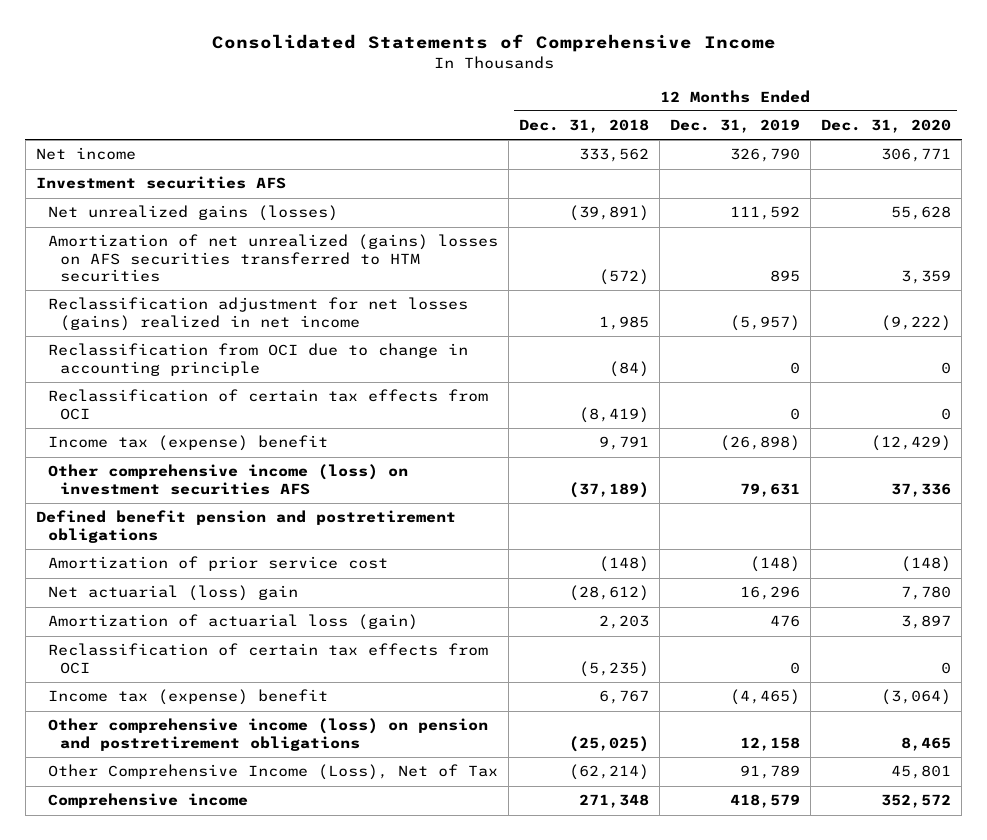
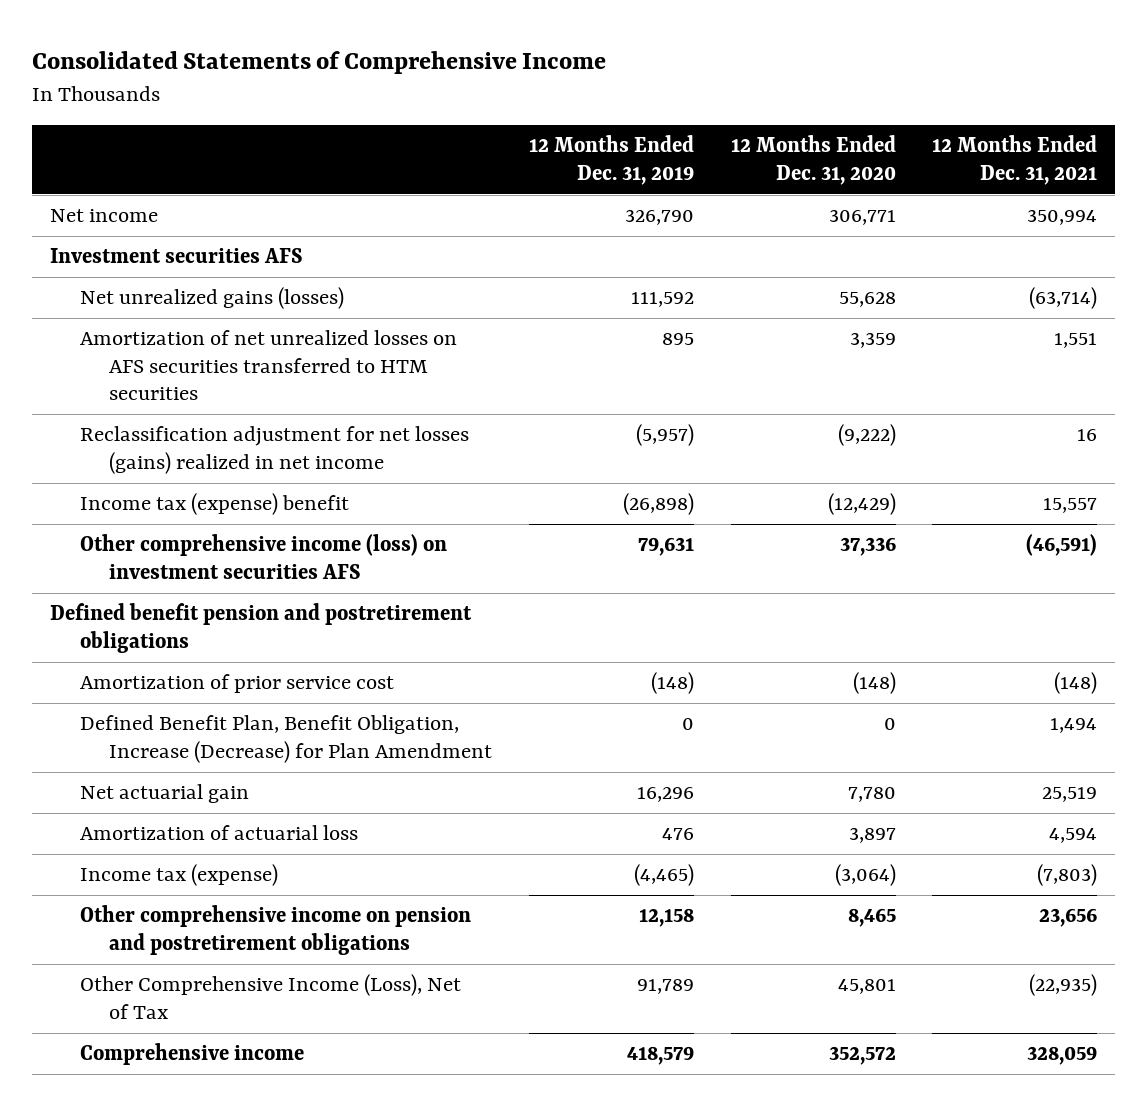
- | 12 Months Ended Dec. 31, 2018 | 12 Months Ended Dec. 31, 2019 | 12 Months Ended Dec. 31, 2020
+ | 12 Months Ended Dec. 31, 2019 | 12 Months Ended Dec. 31, 2020 | 12 Months Ended Dec. 31, 2021
- Amortization of net unrealized (gains) losses on AFS securities transferred to HTM securities | (572) | 895 | 3,359
+ Amortization of net unrealized losses on AFS securities transferred to HTM securities | 895 | 3,359 | 1,551
- Reclassification from OCI due to change in accounting principle | (84) | 0 | 0
- Reclassification of certain tax effects from OCI | (8,419) | 0 | 0
- Net actuarial (loss) gain | (28,612) | 16,296 | 7,780
- Amortization of actuarial loss (gain) | 2,203 | 476 | 3,897
- Reclassification of certain tax effects from OCI | (5,235) | 0 | 0
- Income tax (expense) benefit | 6,767 | (4,465) | (3,064)
- Other comprehensive income (loss) on pension and postretirement obligations | (25,025) | 12,158 | 8,465
+ Defined Benefit Plan, Benefit Obligation, Increase (Decrease) for Plan Amendment | 0 | 0 | 1,494
+ Net actuarial gain | 16,296 | 7,780 | 25,519
+ Amortization of actuarial loss | 476 | 3,897 | 4,594
+ Income tax (expense) | (4,465) | (3,064) | (7,803)
+ Other comprehensive income on pension and postretirement obligations | 12,158 | 8,465 | 23,656

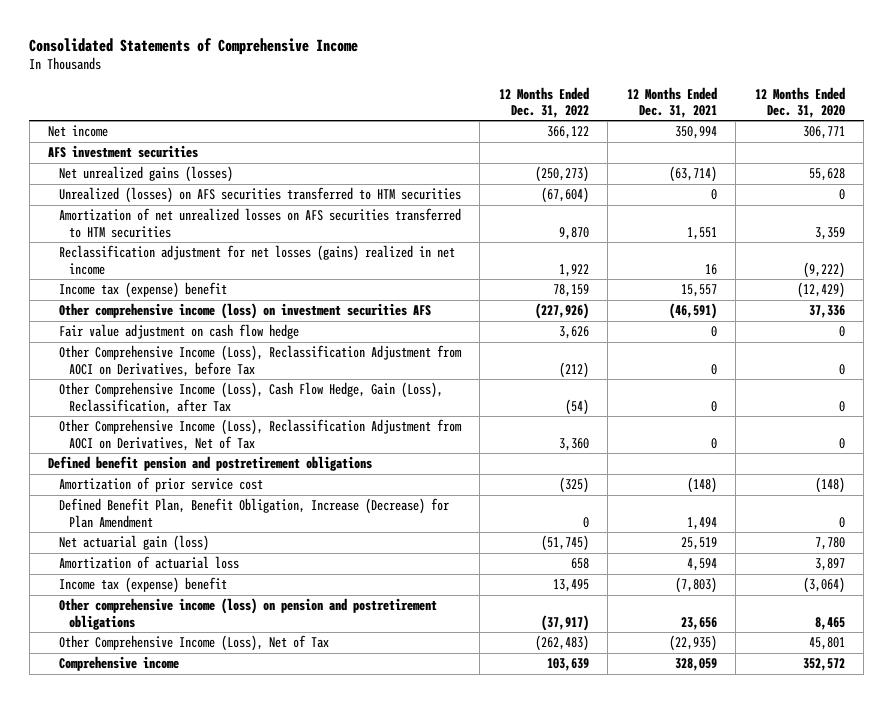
- | 12 Months Ended Dec. 31, 2019 | 12 Months Ended Dec. 31, 2020 | 12 Months Ended Dec. 31, 2021
+ | 12 Months Ended Dec. 31, 2022 | 12 Months Ended Dec. 31, 2021 | 12 Months Ended Dec. 31, 2020
- Investment securities AFS
+ AFS investment securities
+ Unrealized (losses) on AFS securities transferred to HTM securities | (67,604) | 0 | 0
+ Fair value adjustment on cash flow hedge | 3,626 | 0 | 0
+ Other Comprehensive Income (Loss), Reclassification Adjustment from AOCI on Derivatives, before Tax | (212) | 0 | 0
+ Other Comprehensive Income (Loss), Cash Flow Hedge, Gain (Loss), Reclassification, after Tax | (54) | 0 | 0
+ Other Comprehensive Income (Loss), Reclassification Adjustment from AOCI on Derivatives, Net of Tax | 3,360 | 0 | 0
- Net actuarial gain | 16,296 | 7,780 | 25,519
+ Net actuarial gain (loss) | (51,745) | 25,519 | 7,780
- Income tax (expense) | (4,465) | (3,064) | (7,803)
- Other comprehensive income on pension and postretirement obligations | 12,158 | 8,465 | 23,656
+ Income tax (expense) benefit | 13,495 | (7,803) | (3,064)
+ Other comprehensive income (loss) on pension and postretirement obligations | (37,917) | 23,656 | 8,465

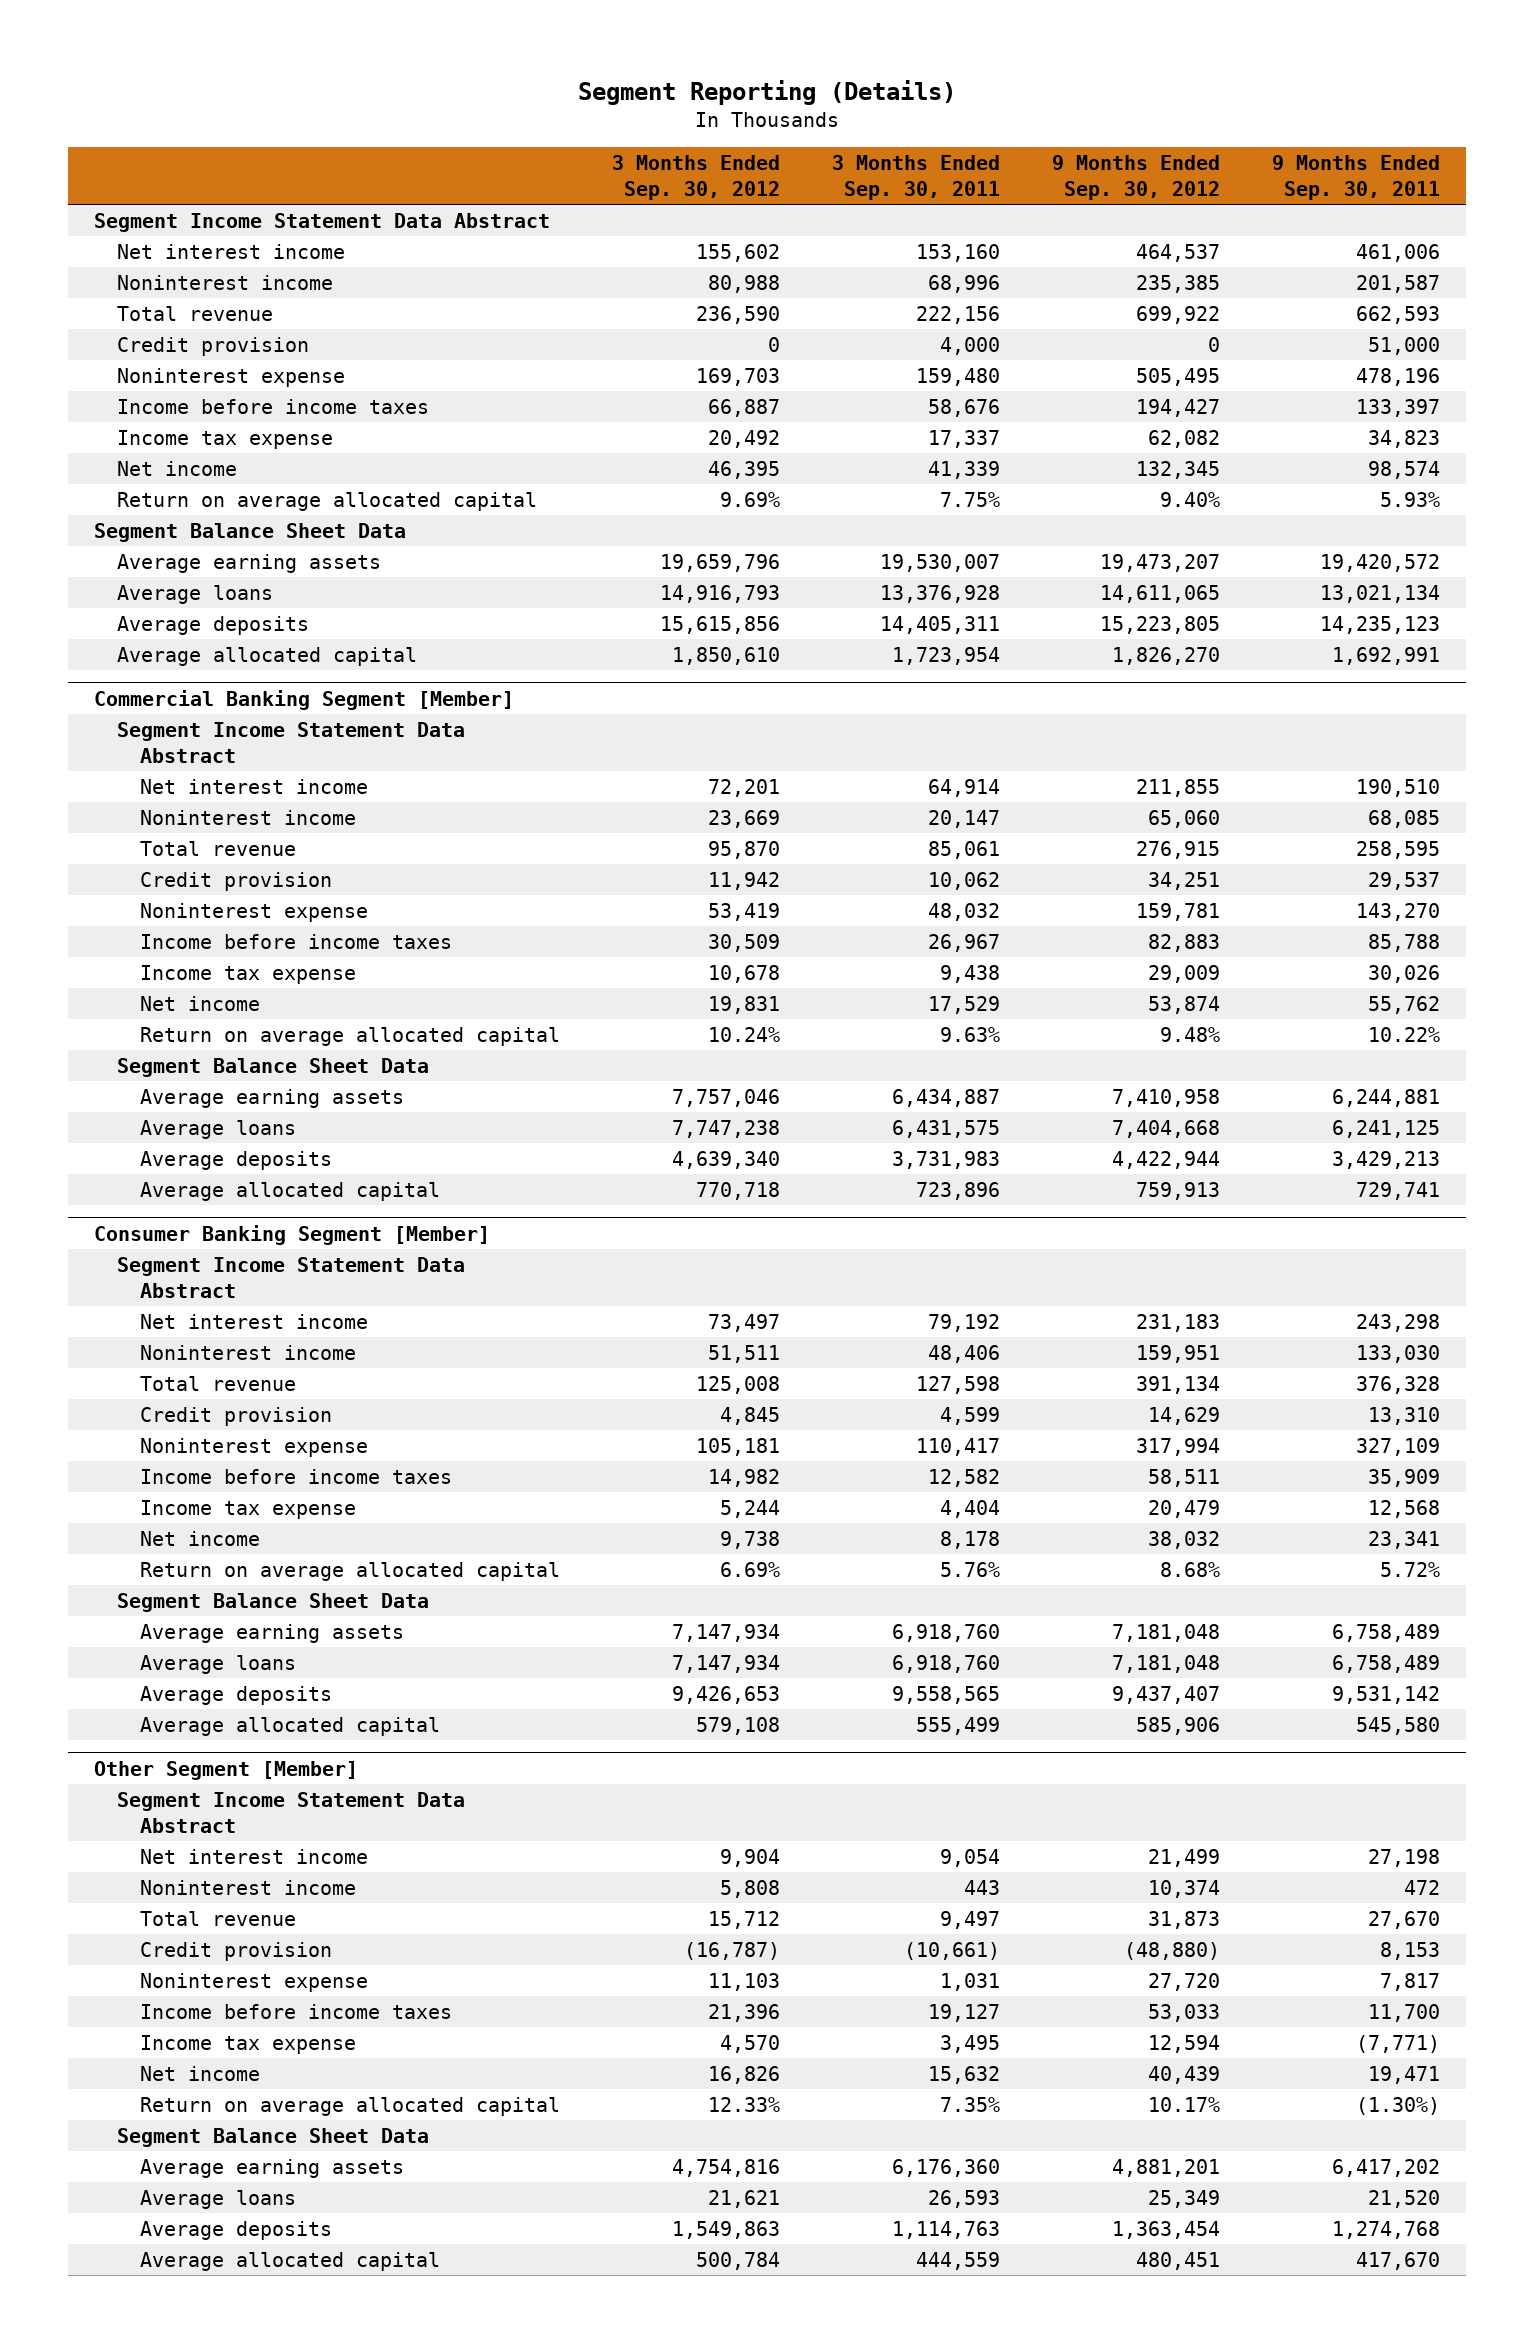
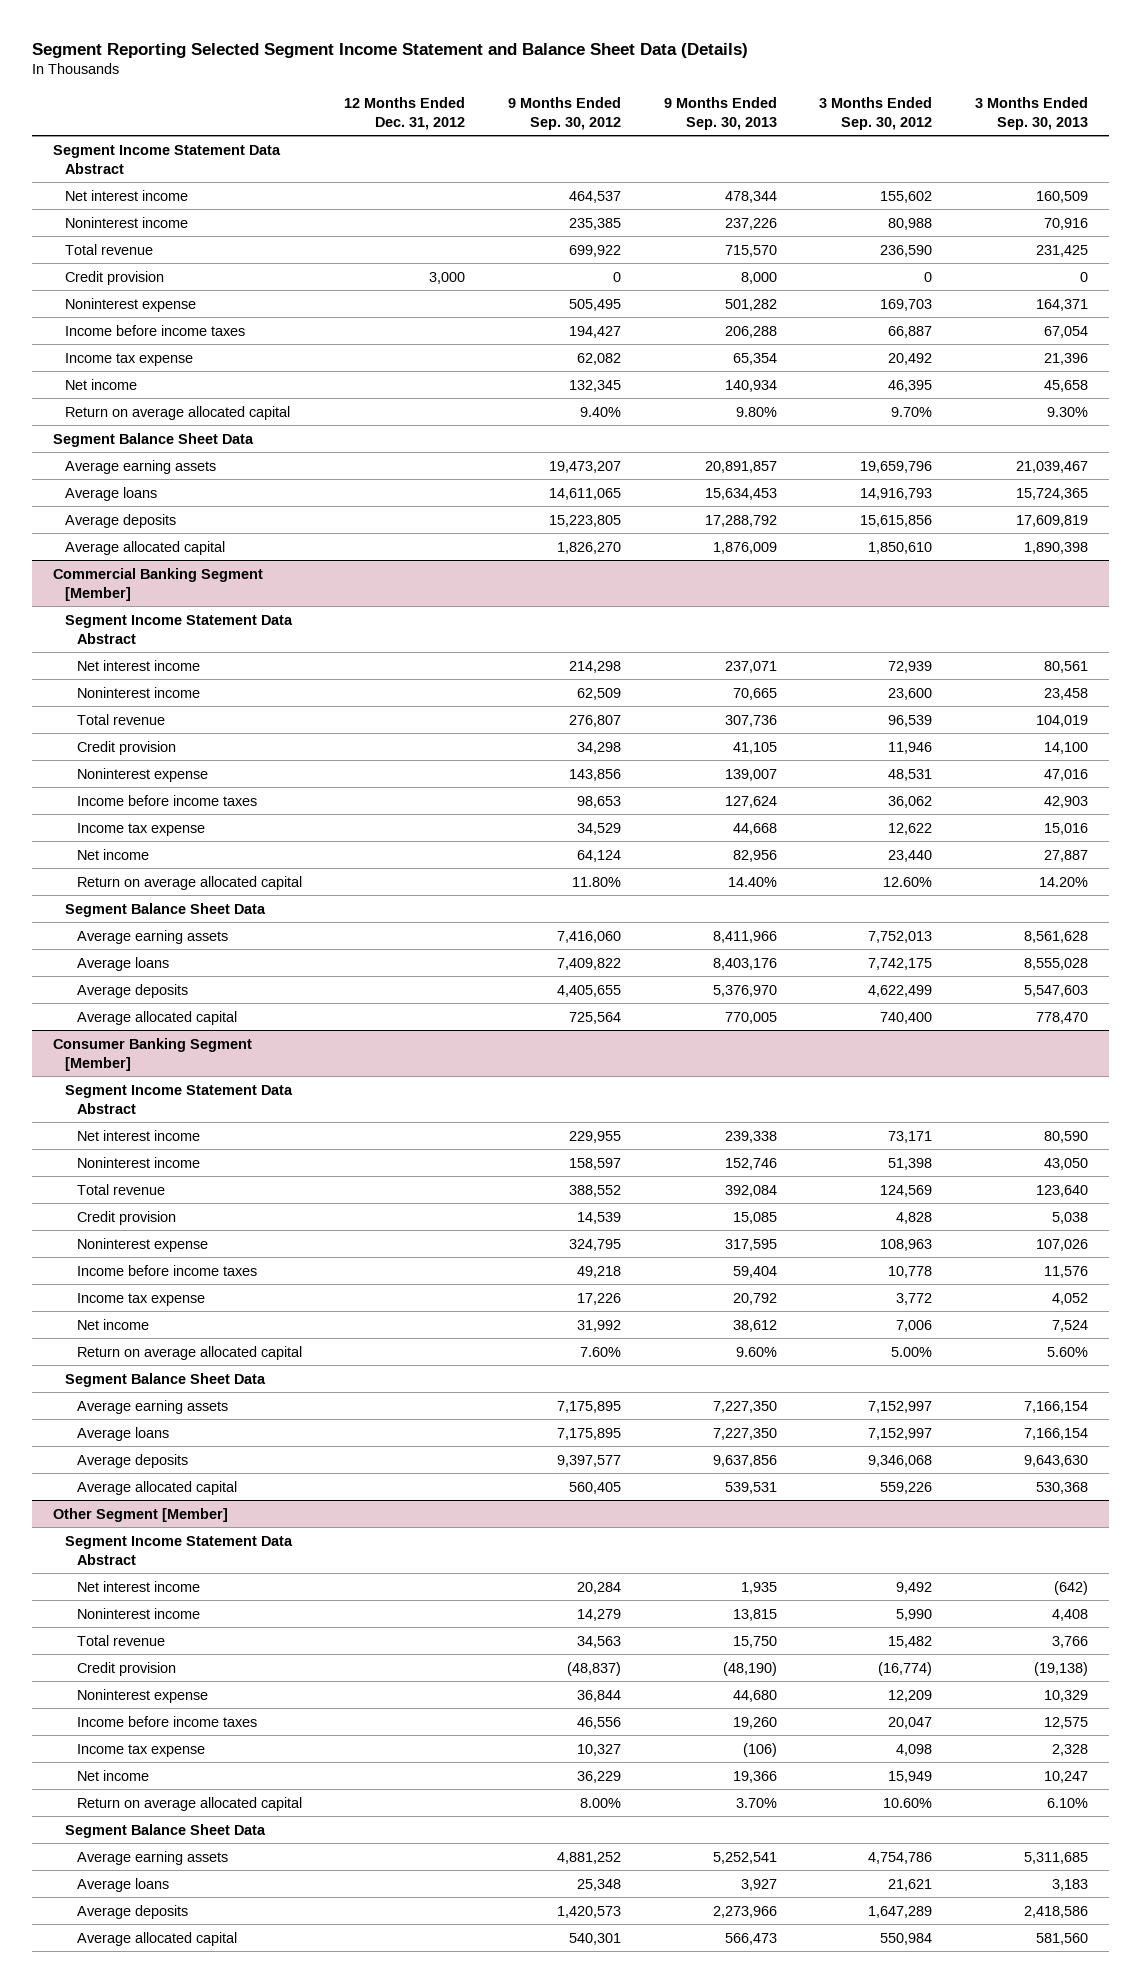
- Segment Reporting (Details)
+ Segment Reporting Selected Segment Income Statement and Balance Sheet Data (Details)
- | 3 Months Ended Sep. 30, 2012 | 3 Months Ended Sep. 30, 2011 | 9 Months Ended Sep. 30, 2012 | 9 Months Ended Sep. 30, 2011
+ | 12 Months Ended Dec. 31, 2012 | 9 Months Ended Sep. 30, 2012 | 9 Months Ended Sep. 30, 2013 | 3 Months Ended Sep. 30, 2012 | 3 Months Ended Sep. 30, 2013
- Return on average allocated capital | 9.69% | 7.75% | 9.40% | 5.93%
+ Return on average allocated capital | | 9.40% | 9.80% | 9.70% | 9.30%
@ Commercial Banking Segment [Member]
- Net interest income | 72,201 | 64,914 | 211,855 | 190,510
- Noninterest income | 23,669 | 20,147 | 65,060 | 68,085
- Total revenue | 95,870 | 85,061 | 276,915 | 258,595
- Credit provision | 11,942 | 10,062 | 34,251 | 29,537
- Noninterest expense | 53,419 | 48,032 | 159,781 | 143,270
- Income before income taxes | 30,509 | 26,967 | 82,883 | 85,788
- Income tax expense | 10,678 | 9,438 | 29,009 | 30,026
- Net income | 19,831 | 17,529 | 53,874 | 55,762
- Return on average allocated capital | 10.24% | 9.63% | 9.48% | 10.22%
+ Net interest income | | 214,298 | 237,071 | 72,939 | 80,561
+ Noninterest income | | 62,509 | 70,665 | 23,600 | 23,458
+ Total revenue | | 276,807 | 307,736 | 96,539 | 104,019
+ Credit provision | | 34,298 | 41,105 | 11,946 | 14,100
+ Noninterest expense | | 143,856 | 139,007 | 48,531 | 47,016
+ Income before income taxes | | 98,653 | 127,624 | 36,062 | 42,903
+ Income tax expense | | 34,529 | 44,668 | 12,622 | 15,016
+ Net income | | 64,124 | 82,956 | 23,440 | 27,887
+ Return on average allocated capital | | 11.80% | 14.40% | 12.60% | 14.20%
- Average earning assets | 7,757,046 | 6,434,887 | 7,410,958 | 6,244,881
- Average loans | 7,747,238 | 6,431,575 | 7,404,668 | 6,241,125
- Average deposits | 4,639,340 | 3,731,983 | 4,422,944 | 3,429,213
- Average allocated capital | 770,718 | 723,896 | 759,913 | 729,741
+ Average earning assets | | 7,416,060 | 8,411,966 | 7,752,013 | 8,561,628
+ Average loans | | 7,409,822 | 8,403,176 | 7,742,175 | 8,555,028
+ Average deposits | | 4,405,655 | 5,376,970 | 4,622,499 | 5,547,603
+ Average allocated capital | | 725,564 | 770,005 | 740,400 | 778,470
@ Consumer Banking Segment [Member]
- Net interest income | 73,497 | 79,192 | 231,183 | 243,298
- Noninterest income | 51,511 | 48,406 | 159,951 | 133,030
- Total revenue | 125,008 | 127,598 | 391,134 | 376,328
- Credit provision | 4,845 | 4,599 | 14,629 | 13,310
- Noninterest expense | 105,181 | 110,417 | 317,994 | 327,109
- Income before income taxes | 14,982 | 12,582 | 58,511 | 35,909
- Income tax expense | 5,244 | 4,404 | 20,479 | 12,568
- Net income | 9,738 | 8,178 | 38,032 | 23,341
- Return on average allocated capital | 6.69% | 5.76% | 8.68% | 5.72%
+ Net interest income | | 229,955 | 239,338 | 73,171 | 80,590
+ Noninterest income | | 158,597 | 152,746 | 51,398 | 43,050
+ Total revenue | | 388,552 | 392,084 | 124,569 | 123,640
+ Credit provision | | 14,539 | 15,085 | 4,828 | 5,038
+ Noninterest expense | | 324,795 | 317,595 | 108,963 | 107,026
+ Income before income taxes | | 49,218 | 59,404 | 10,778 | 11,576
+ Income tax expense | | 17,226 | 20,792 | 3,772 | 4,052
+ Net income | | 31,992 | 38,612 | 7,006 | 7,524
+ Return on average allocated capital | | 7.60% | 9.60% | 5.00% | 5.60%
- Average earning assets | 7,147,934 | 6,918,760 | 7,181,048 | 6,758,489
- Average loans | 7,147,934 | 6,918,760 | 7,181,048 | 6,758,489
- Average deposits | 9,426,653 | 9,558,565 | 9,437,407 | 9,531,142
- Average allocated capital | 579,108 | 555,499 | 585,906 | 545,580
+ Average earning assets | | 7,175,895 | 7,227,350 | 7,152,997 | 7,166,154
+ Average loans | | 7,175,895 | 7,227,350 | 7,152,997 | 7,166,154
+ Average deposits | | 9,397,577 | 9,637,856 | 9,346,068 | 9,643,630
+ Average allocated capital | | 560,405 | 539,531 | 559,226 | 530,368
@ Other Segment [Member]
- Net interest income | 9,904 | 9,054 | 21,499 | 27,198
- Noninterest income | 5,808 | 443 | 10,374 | 472
- Total revenue | 15,712 | 9,497 | 31,873 | 27,670
- Credit provision | (16,787) | (10,661) | (48,880) | 8,153
- Noninterest expense | 11,103 | 1,031 | 27,720 | 7,817
- Income before income taxes | 21,396 | 19,127 | 53,033 | 11,700
- Income tax expense | 4,570 | 3,495 | 12,594 | (7,771)
- Net income | 16,826 | 15,632 | 40,439 | 19,471
- Return on average allocated capital | 12.33% | 7.35% | 10.17% | (1.30%)
+ Net interest income | | 20,284 | 1,935 | 9,492 | (642)
+ Noninterest income | | 14,279 | 13,815 | 5,990 | 4,408
+ Total revenue | | 34,563 | 15,750 | 15,482 | 3,766
+ Credit provision | | (48,837) | (48,190) | (16,774) | (19,138)
+ Noninterest expense | | 36,844 | 44,680 | 12,209 | 10,329
+ Income before income taxes | | 46,556 | 19,260 | 20,047 | 12,575
+ Income tax expense | | 10,327 | (106) | 4,098 | 2,328
+ Net income | | 36,229 | 19,366 | 15,949 | 10,247
+ Return on average allocated capital | | 8.00% | 3.70% | 10.60% | 6.10%
- Average earning assets | 4,754,816 | 6,176,360 | 4,881,201 | 6,417,202
- Average loans | 21,621 | 26,593 | 25,349 | 21,520
- Average deposits | 1,549,863 | 1,114,763 | 1,363,454 | 1,274,768
- Average allocated capital | 500,784 | 444,559 | 480,451 | 417,670
+ Average earning assets | | 4,881,252 | 5,252,541 | 4,754,786 | 5,311,685
+ Average loans | | 25,348 | 3,927 | 21,621 | 3,183
+ Average deposits | | 1,420,573 | 2,273,966 | 1,647,289 | 2,418,586
+ Average allocated capital | | 540,301 | 566,473 | 550,984 | 581,560

